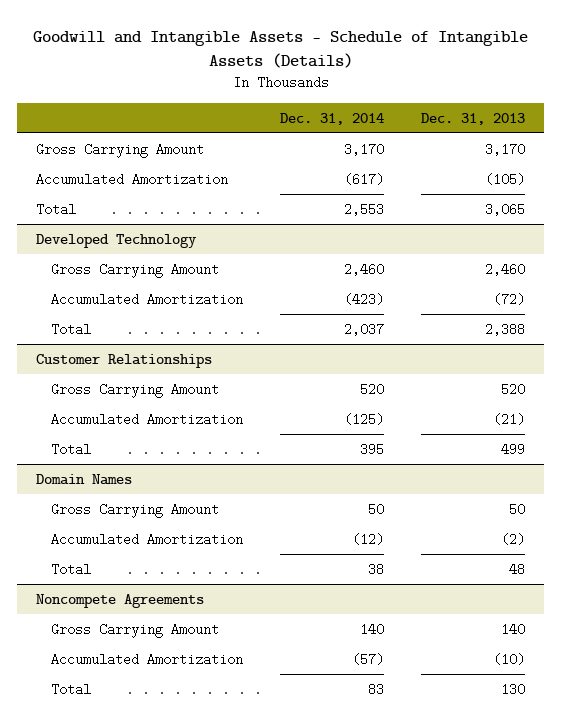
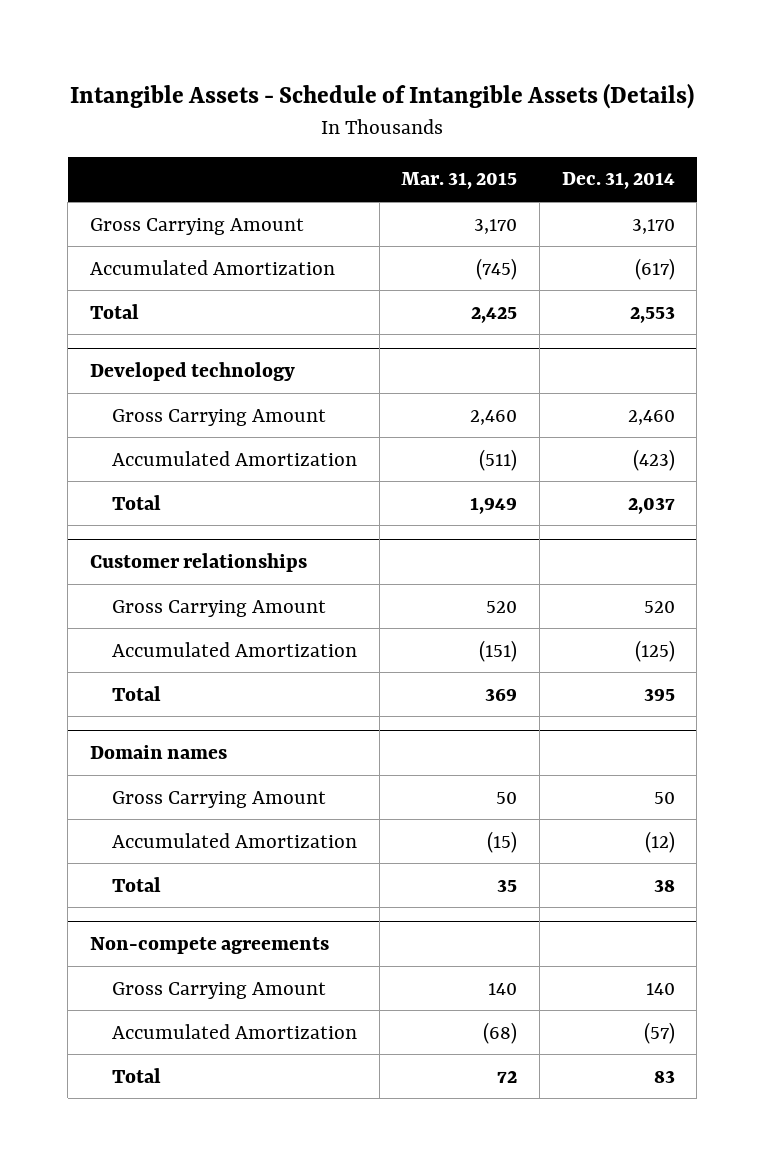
- Goodwill and Intangible Assets - Schedule of Intangible Assets (Details)
+ Intangible Assets - Schedule of Intangible Assets (Details)
- | Dec. 31, 2014 | Dec. 31, 2013
+ | Mar. 31, 2015 | Dec. 31, 2014
- Developed Technology
+ Developed technology
- Customer Relationships
+ Customer relationships
- Domain Names
+ Domain names
- Noncompete Agreements
+ Non-compete agreements

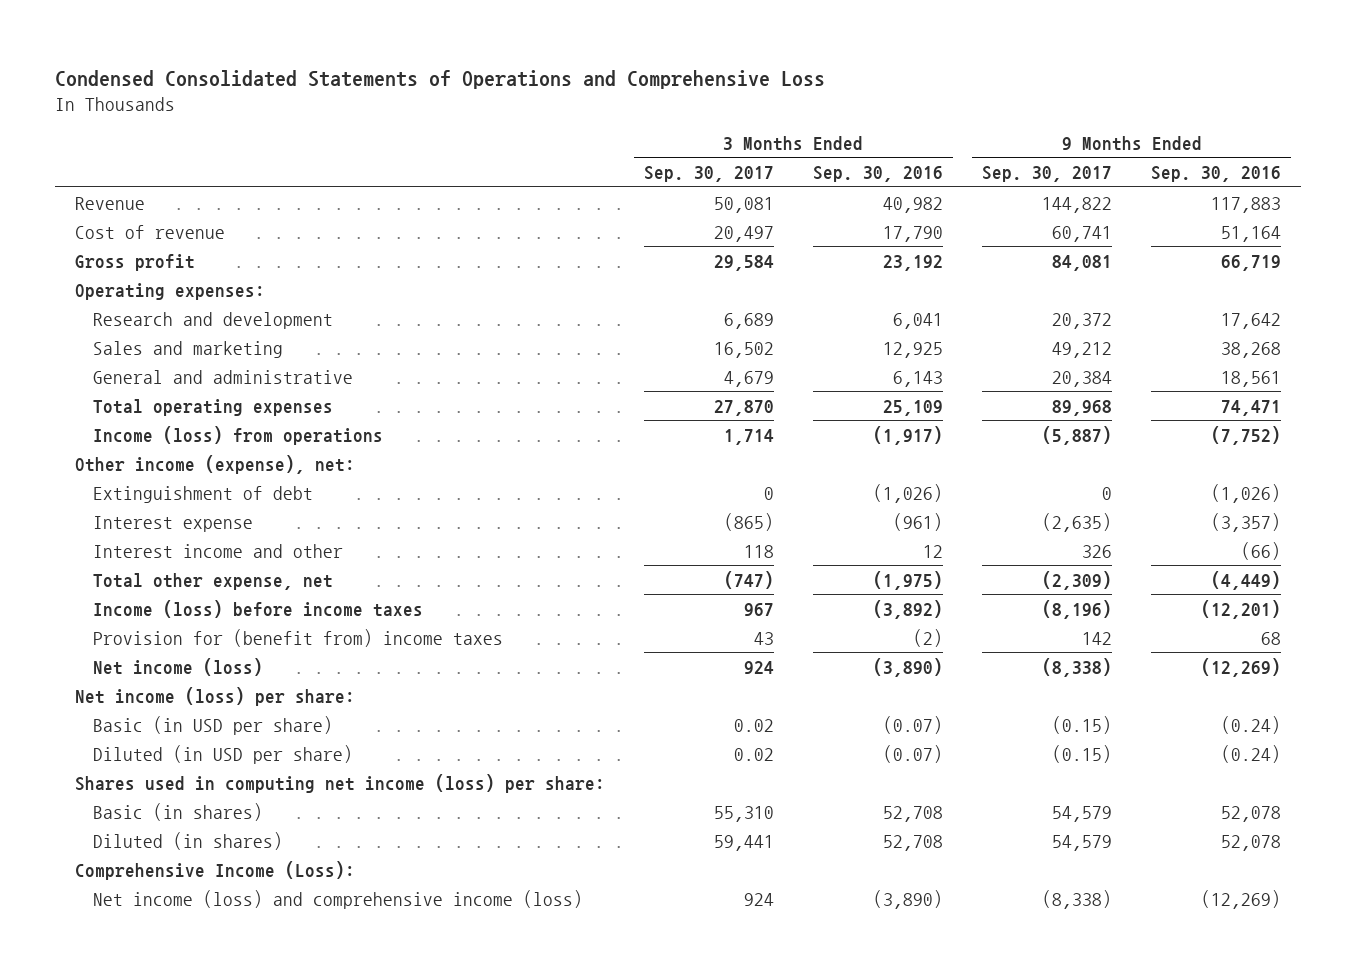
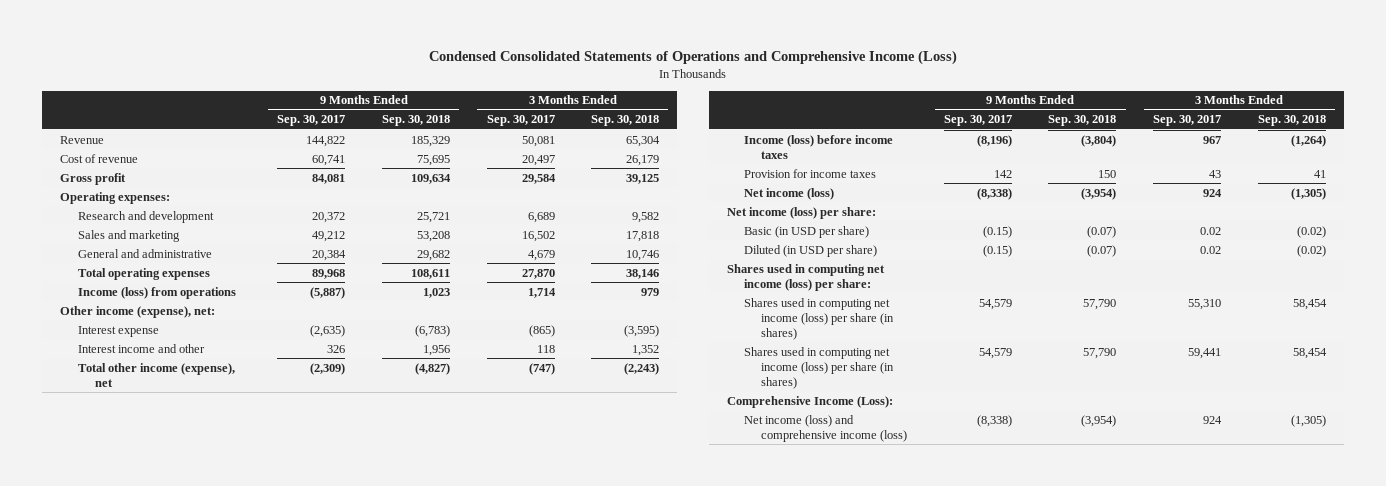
- Condensed Consolidated Statements of Operations and Comprehensive Loss
+ Condensed Consolidated Statements of Operations and Comprehensive Income (Loss)
- | 3 Months Ended Sep. 30, 2017 | 3 Months Ended Sep. 30, 2016 | 9 Months Ended Sep. 30, 2017 | 9 Months Ended Sep. 30, 2016
+ | 9 Months Ended Sep. 30, 2017 | 9 Months Ended Sep. 30, 2018 | 3 Months Ended Sep. 30, 2017 | 3 Months Ended Sep. 30, 2018
- Extinguishment of debt | 0 | (1,026) | 0 | (1,026)
- Total other expense, net | (747) | (1,975) | (2,309) | (4,449)
+ Total other income (expense), net | (2,309) | (4,827) | (747) | (2,243)
- Provision for (benefit from) income taxes | 43 | (2) | 142 | 68
+ Provision for income taxes | 142 | 150 | 43 | 41
- Basic (in shares) | 55,310 | 52,708 | 54,579 | 52,078
- Diluted (in shares) | 59,441 | 52,708 | 54,579 | 52,078
+ Shares used in computing net income (loss) per share (in shares) | 54,579 | 57,790 | 55,310 | 58,454
+ Shares used in computing net income (loss) per share (in shares) | 54,579 | 57,790 | 59,441 | 58,454

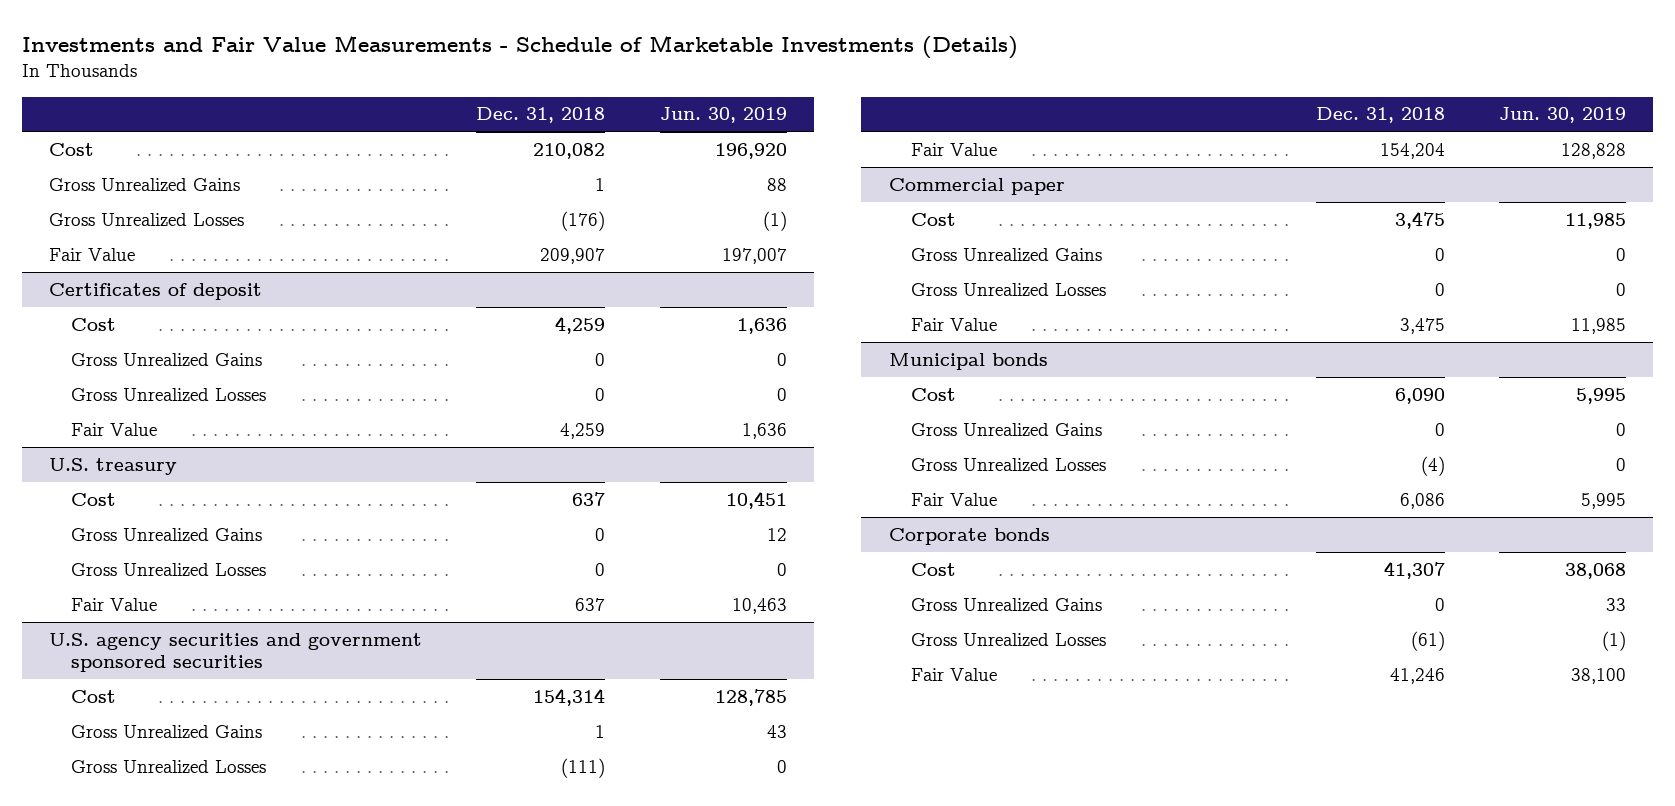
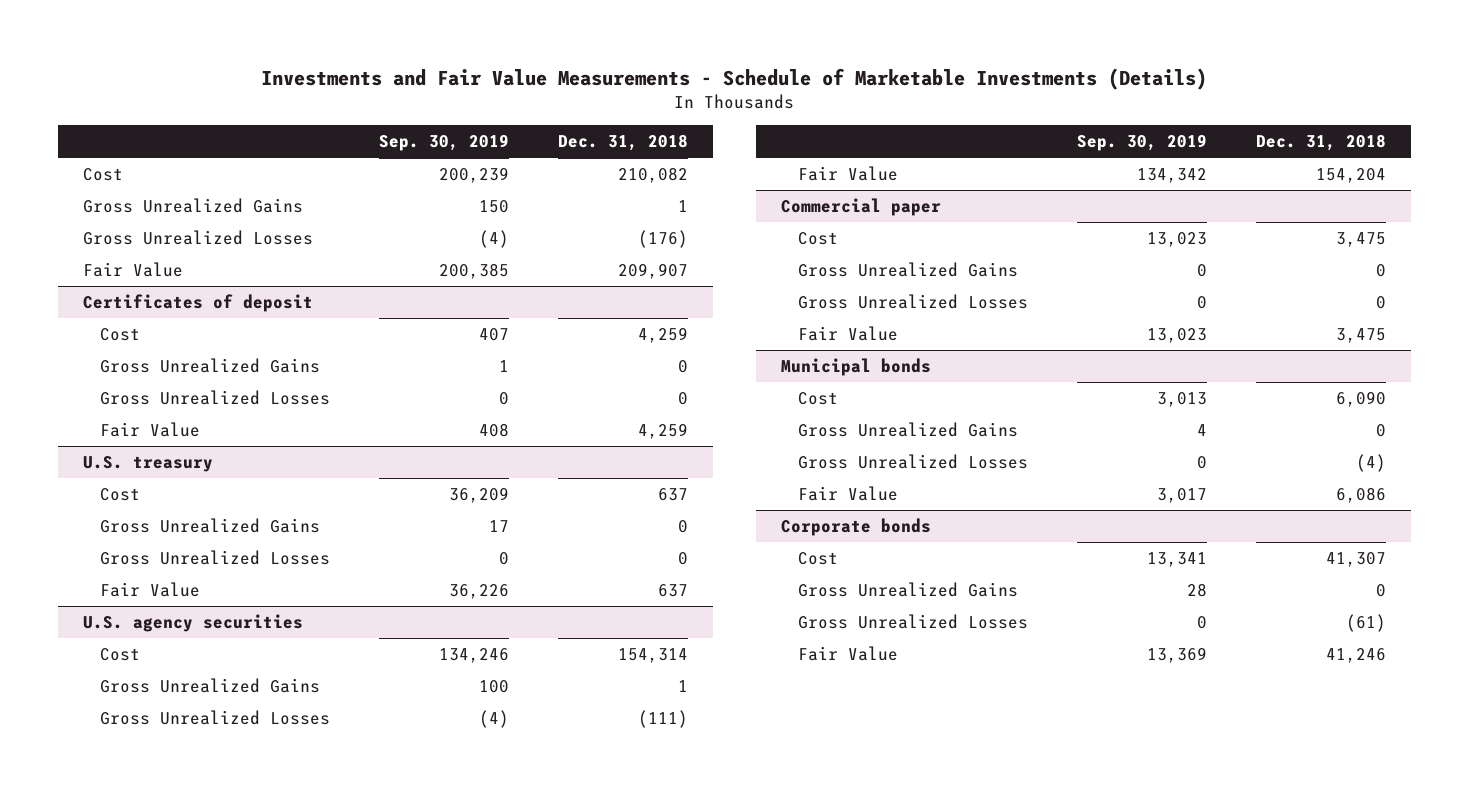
- | Dec. 31, 2018 | Jun. 30, 2019
+ | Sep. 30, 2019 | Dec. 31, 2018
- U.S. agency securities and government sponsored securities
+ U.S. agency securities

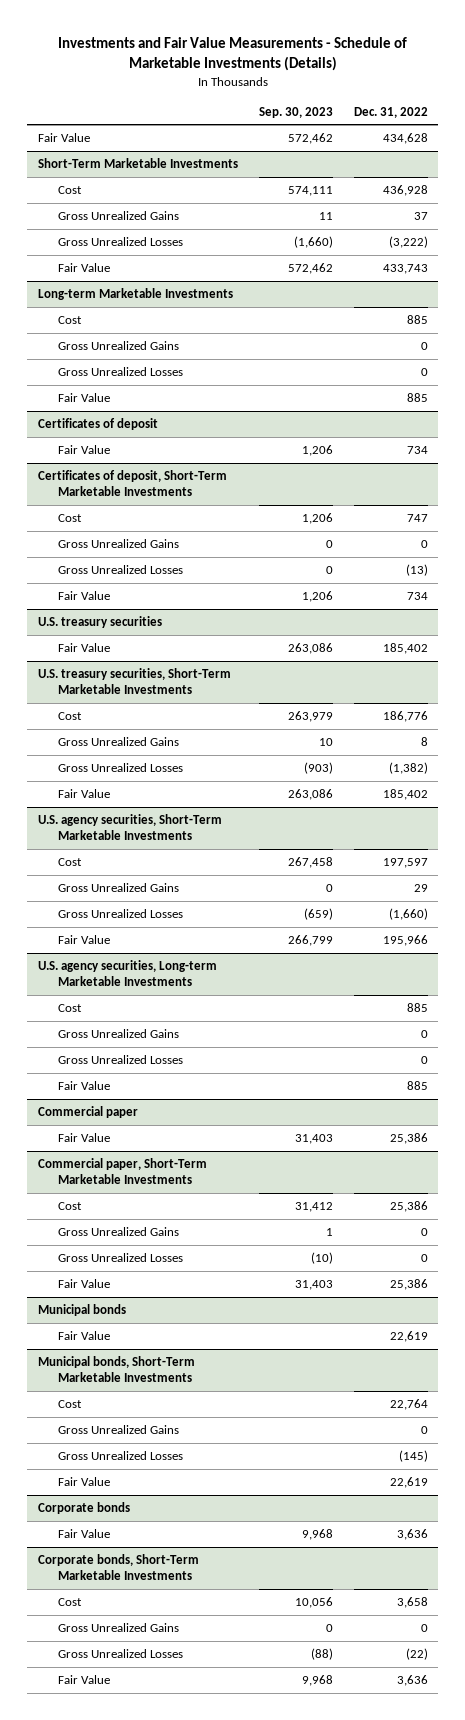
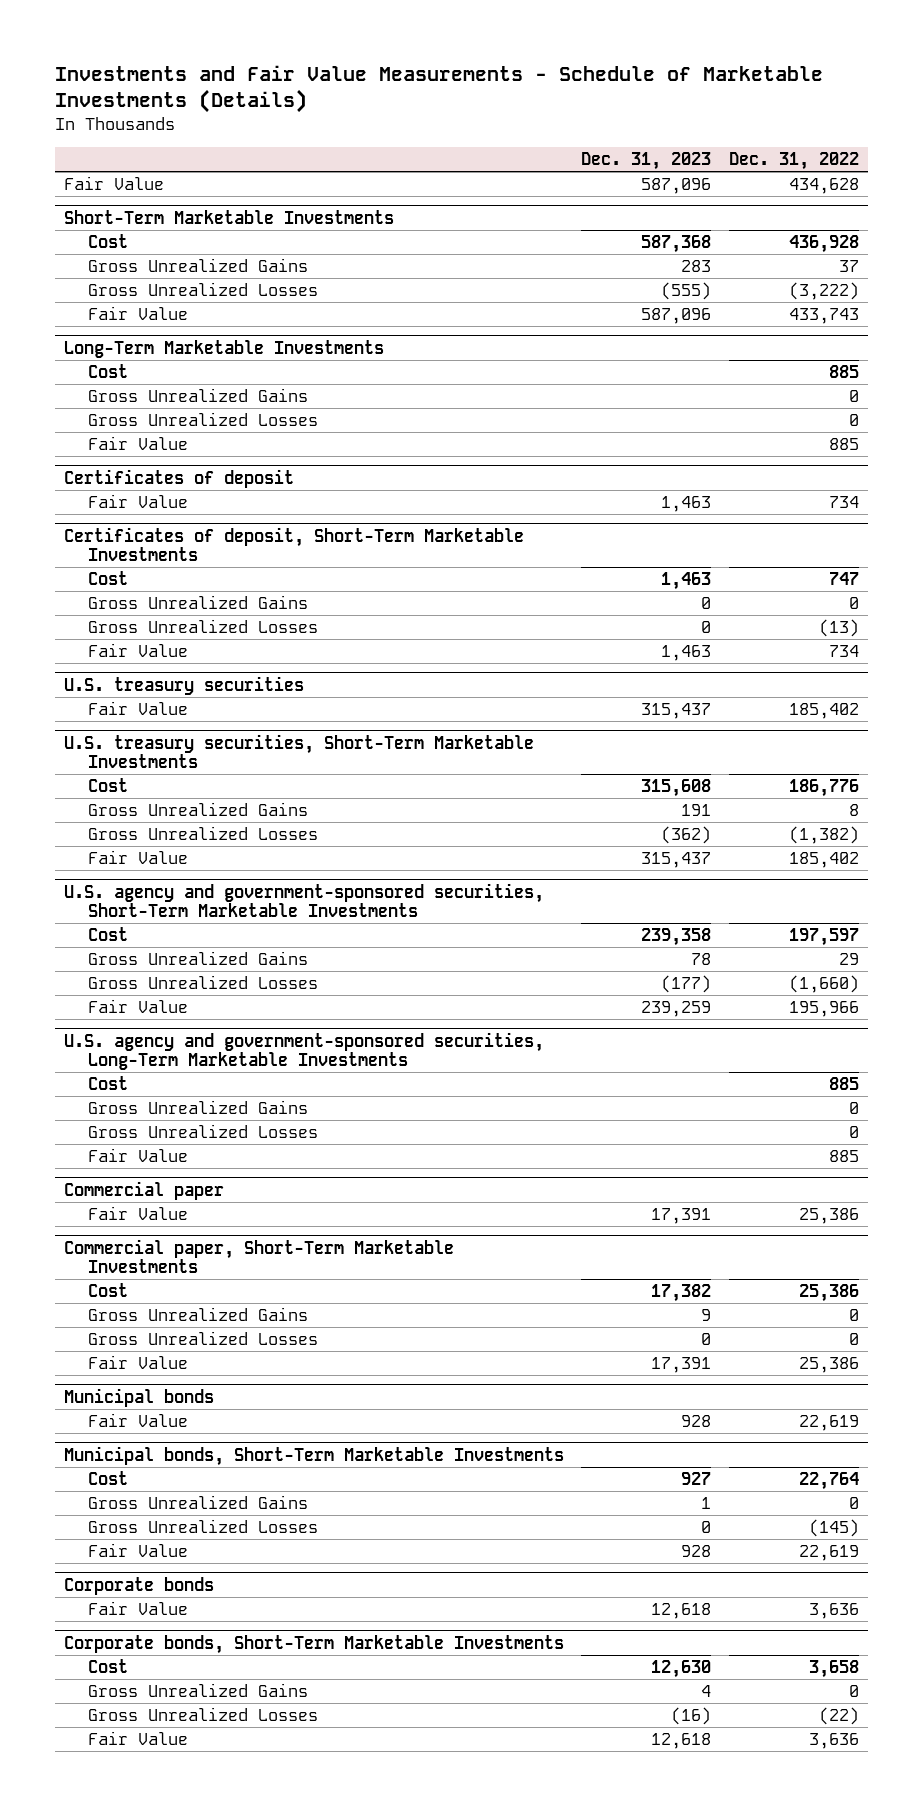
- | Sep. 30, 2023 | Dec. 31, 2022
+ | Dec. 31, 2023 | Dec. 31, 2022
- Long-term Marketable Investments
+ Long-Term Marketable Investments
- U.S. agency securities, Short-Term Marketable Investments
+ U.S. agency and government-sponsored securities, Short-Term Marketable Investments
- U.S. agency securities, Long-term Marketable Investments
+ U.S. agency and government-sponsored securities, Long-Term Marketable Investments

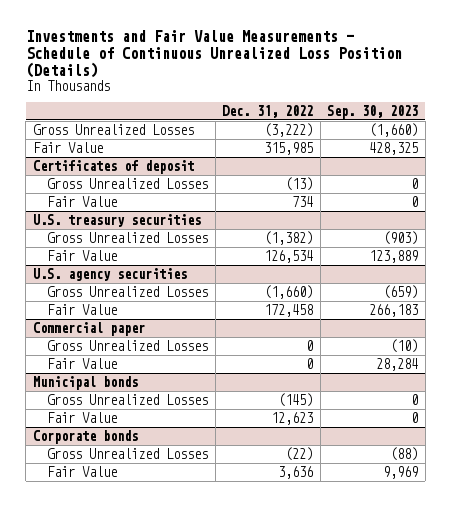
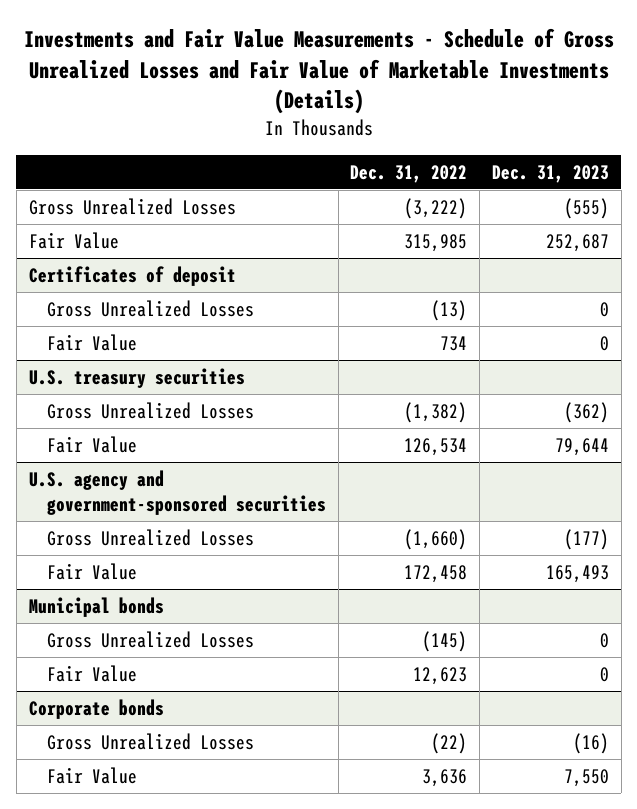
- Investments and Fair Value Measurements - Schedule of Continuous Unrealized Loss Position (Details)
+ Investments and Fair Value Measurements - Schedule of Gross Unrealized Losses and Fair Value of Marketable Investments (Details)
- | Dec. 31, 2022 | Sep. 30, 2023
+ | Dec. 31, 2022 | Dec. 31, 2023
- U.S. agency securities
+ U.S. agency and government-sponsored securities
- Commercial paper
- Gross Unrealized Losses | 0 | (10)
- Fair Value | 0 | 28,284

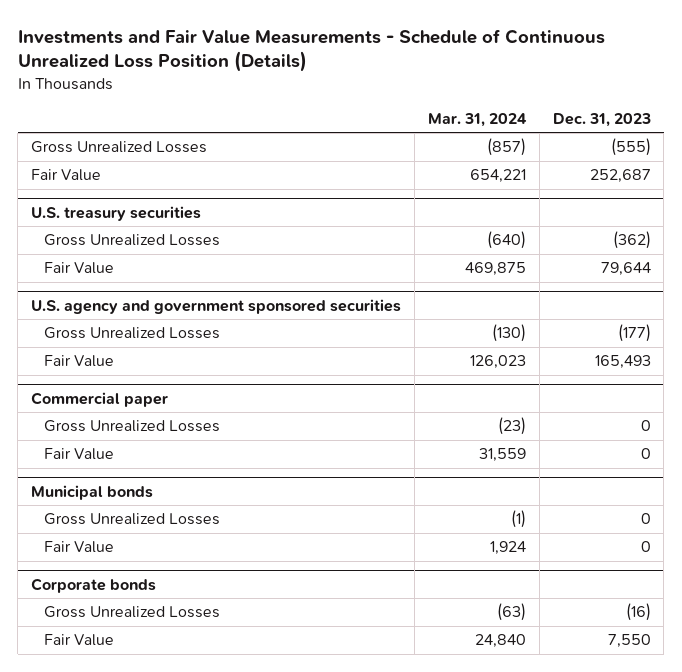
- Investments and Fair Value Measurements - Schedule of Gross Unrealized Losses and Fair Value of Marketable Investments (Details)
+ Investments and Fair Value Measurements - Schedule of Continuous Unrealized Loss Position (Details)
- | Dec. 31, 2022 | Dec. 31, 2023
+ | Mar. 31, 2024 | Dec. 31, 2023
- Certificates of deposit
- Gross Unrealized Losses | (13) | 0
- Fair Value | 734 | 0
- U.S. agency and government-sponsored securities
+ U.S. agency and government sponsored securities
+ Commercial paper
+ Gross Unrealized Losses | (23) | 0
+ Fair Value | 31,559 | 0

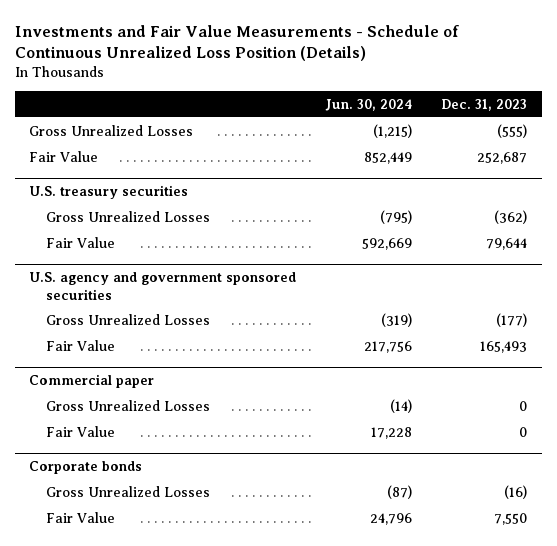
- | Mar. 31, 2024 | Dec. 31, 2023
+ | Jun. 30, 2024 | Dec. 31, 2023
- Municipal bonds
- Gross Unrealized Losses | (1) | 0
- Fair Value | 1,924 | 0

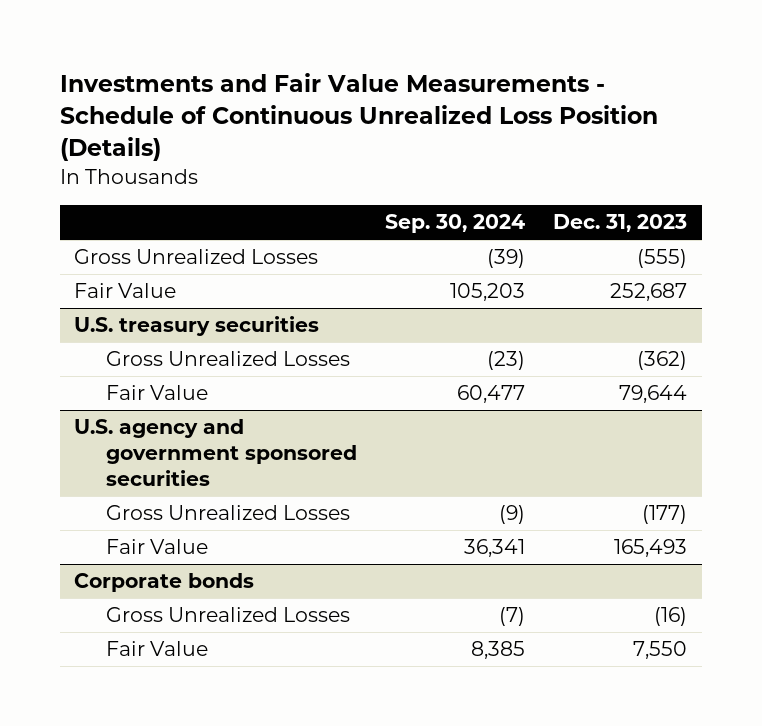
- | Jun. 30, 2024 | Dec. 31, 2023
+ | Sep. 30, 2024 | Dec. 31, 2023
- Commercial paper
- Gross Unrealized Losses | (14) | 0
- Fair Value | 17,228 | 0

